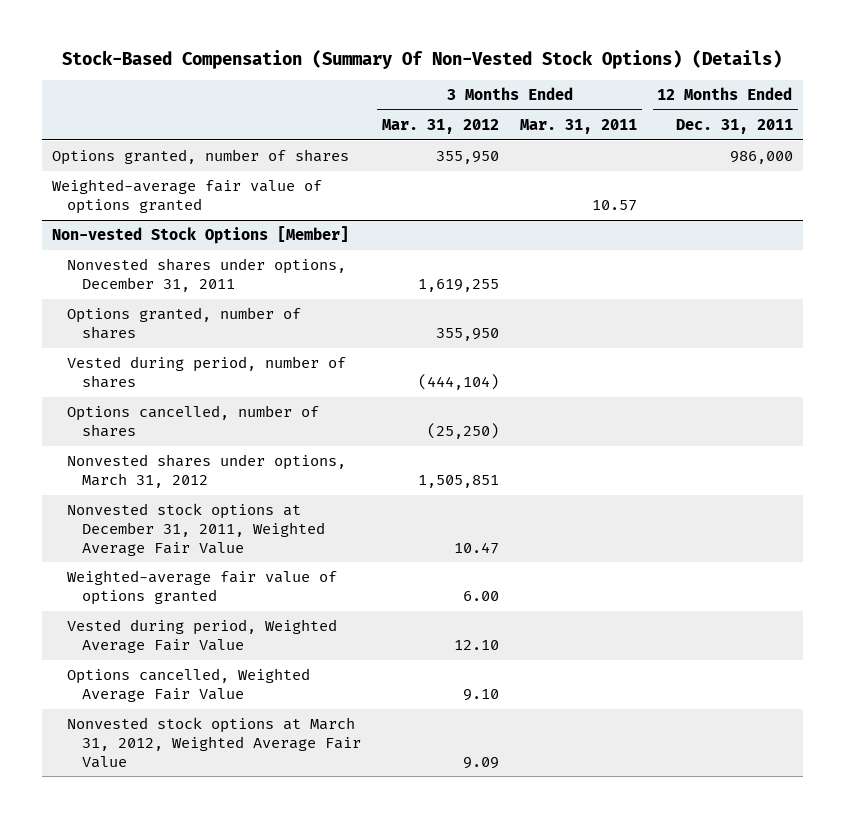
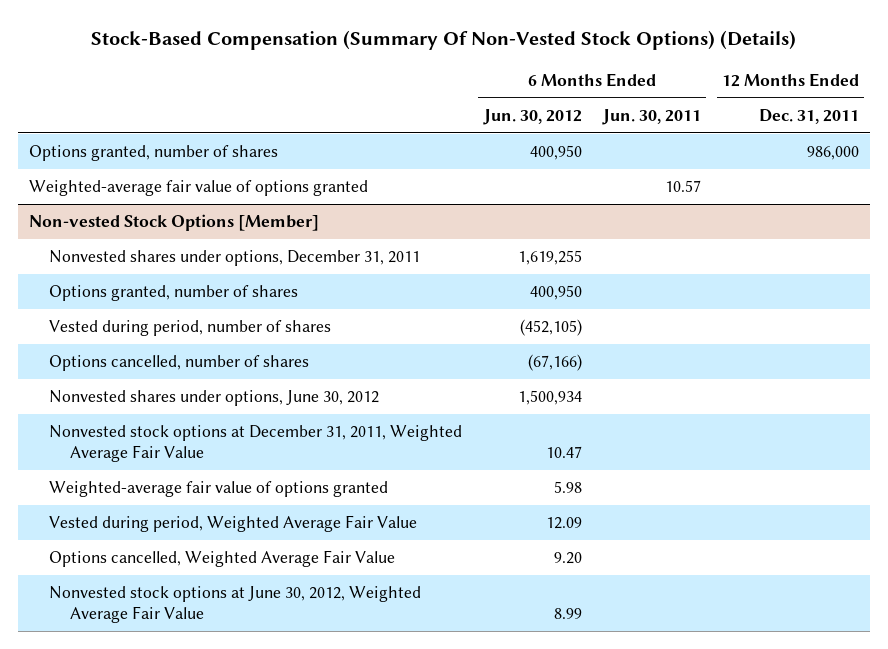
- | 3 Months Ended Mar. 31, 2012 | 3 Months Ended Mar. 31, 2011 | 12 Months Ended Dec. 31, 2011
+ | 6 Months Ended Jun. 30, 2012 | 6 Months Ended Jun. 30, 2011 | 12 Months Ended Dec. 31, 2011
@ Non-vested Stock Options [Member]
- Nonvested shares under options, March 31, 2012 | 1,505,851 | |
+ Nonvested shares under options, June 30, 2012 | 1,500,934 | |
- Nonvested stock options at March 31, 2012, Weighted Average Fair Value | 9.09 | |
+ Nonvested stock options at June 30, 2012, Weighted Average Fair Value | 8.99 | |

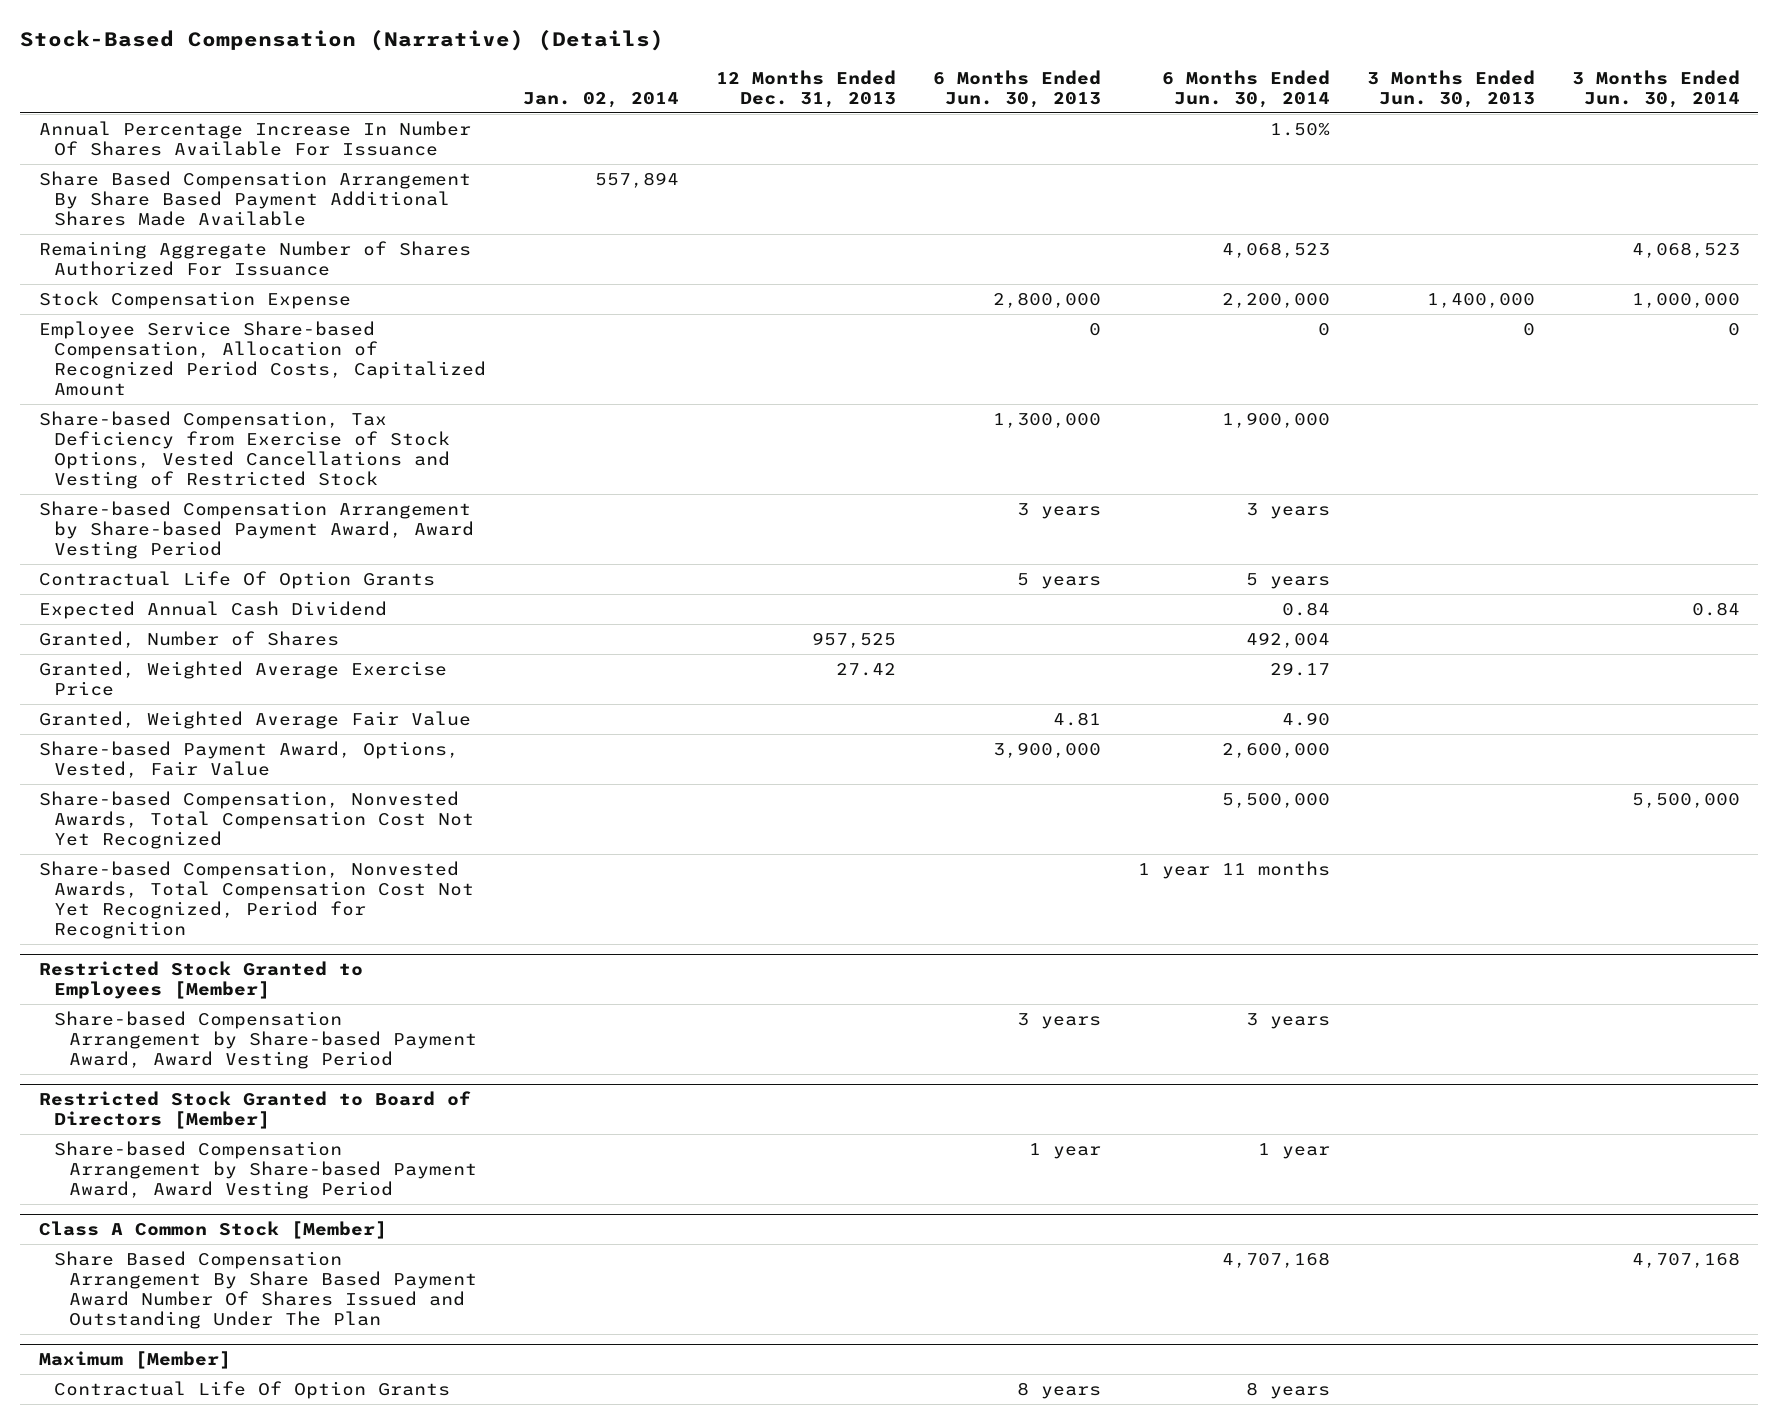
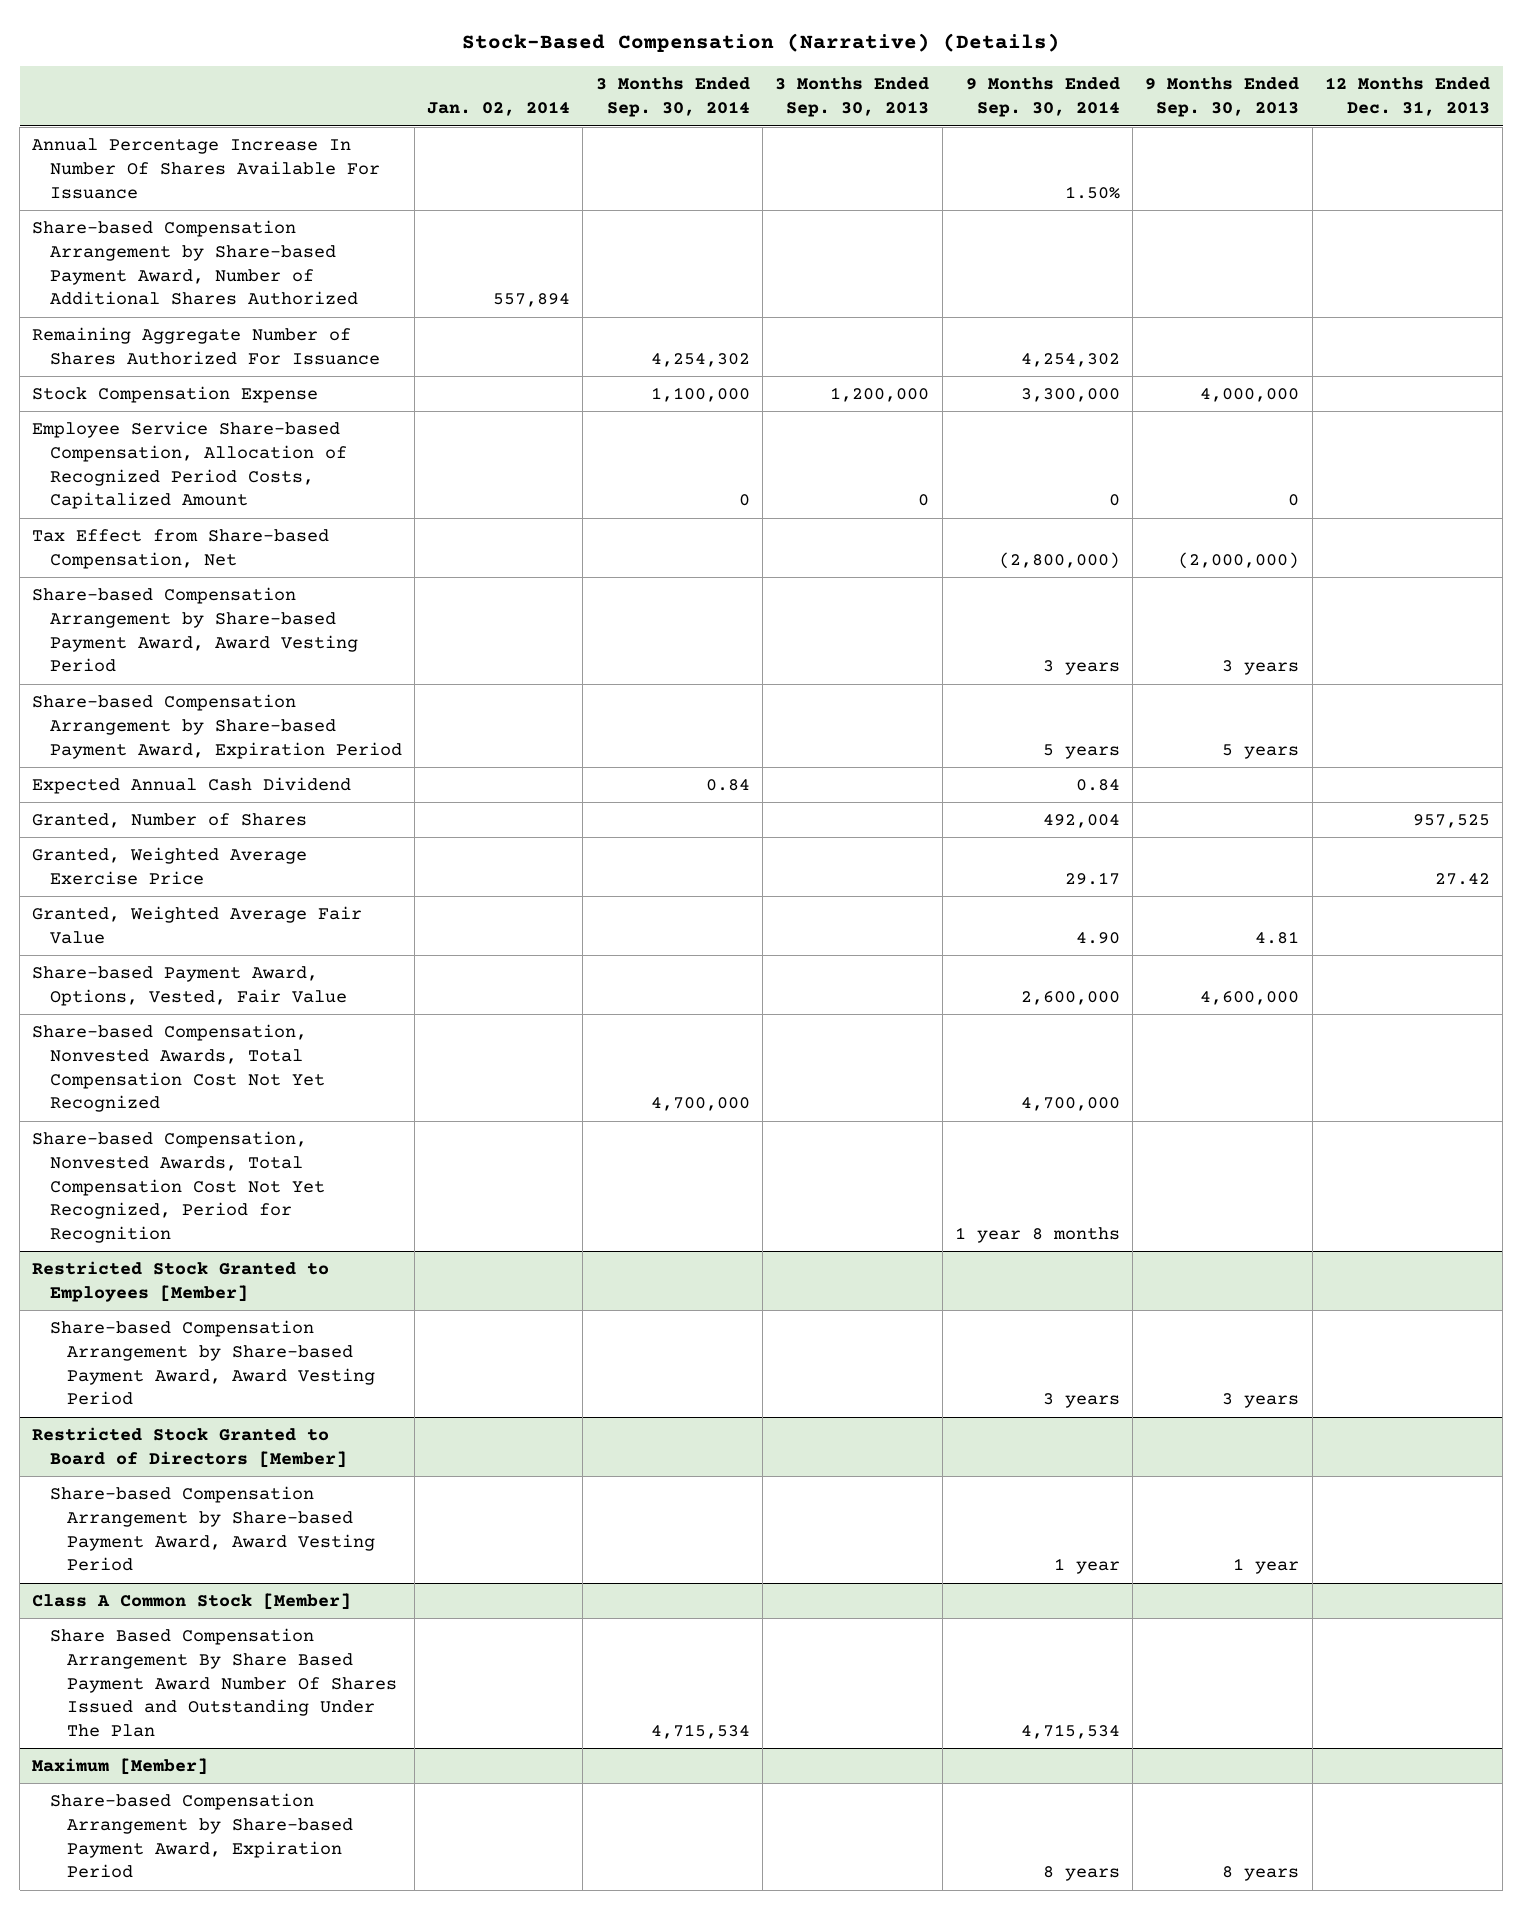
- | Jan. 02, 2014 | 12 Months Ended Dec. 31, 2013 | 6 Months Ended Jun. 30, 2013 | 6 Months Ended Jun. 30, 2014 | 3 Months Ended Jun. 30, 2013 | 3 Months Ended Jun. 30, 2014
+ | Jan. 02, 2014 | 3 Months Ended Sep. 30, 2014 | 3 Months Ended Sep. 30, 2013 | 9 Months Ended Sep. 30, 2014 | 9 Months Ended Sep. 30, 2013 | 12 Months Ended Dec. 31, 2013
- Share Based Compensation Arrangement By Share Based Payment Additional Shares Made Available | 557,894 | | | | |
+ Share-based Compensation Arrangement by Share-based Payment Award, Number of Additional Shares Authorized | 557,894 | | | | |
- Share-based Compensation, Tax Deficiency from Exercise of Stock Options, Vested Cancellations and Vesting of Restricted Stock | | | 1,300,000 | 1,900,000 | |
+ Tax Effect from Share-based Compensation, Net | | | | (2,800,000) | (2,000,000) |
- Contractual Life Of Option Grants | | | 5 years | 5 years | |
+ Share-based Compensation Arrangement by Share-based Payment Award, Expiration Period | | | | 5 years | 5 years |
@ Maximum [Member]
- Contractual Life Of Option Grants | | | 8 years | 8 years | |
+ Share-based Compensation Arrangement by Share-based Payment Award, Expiration Period | | | | 8 years | 8 years |

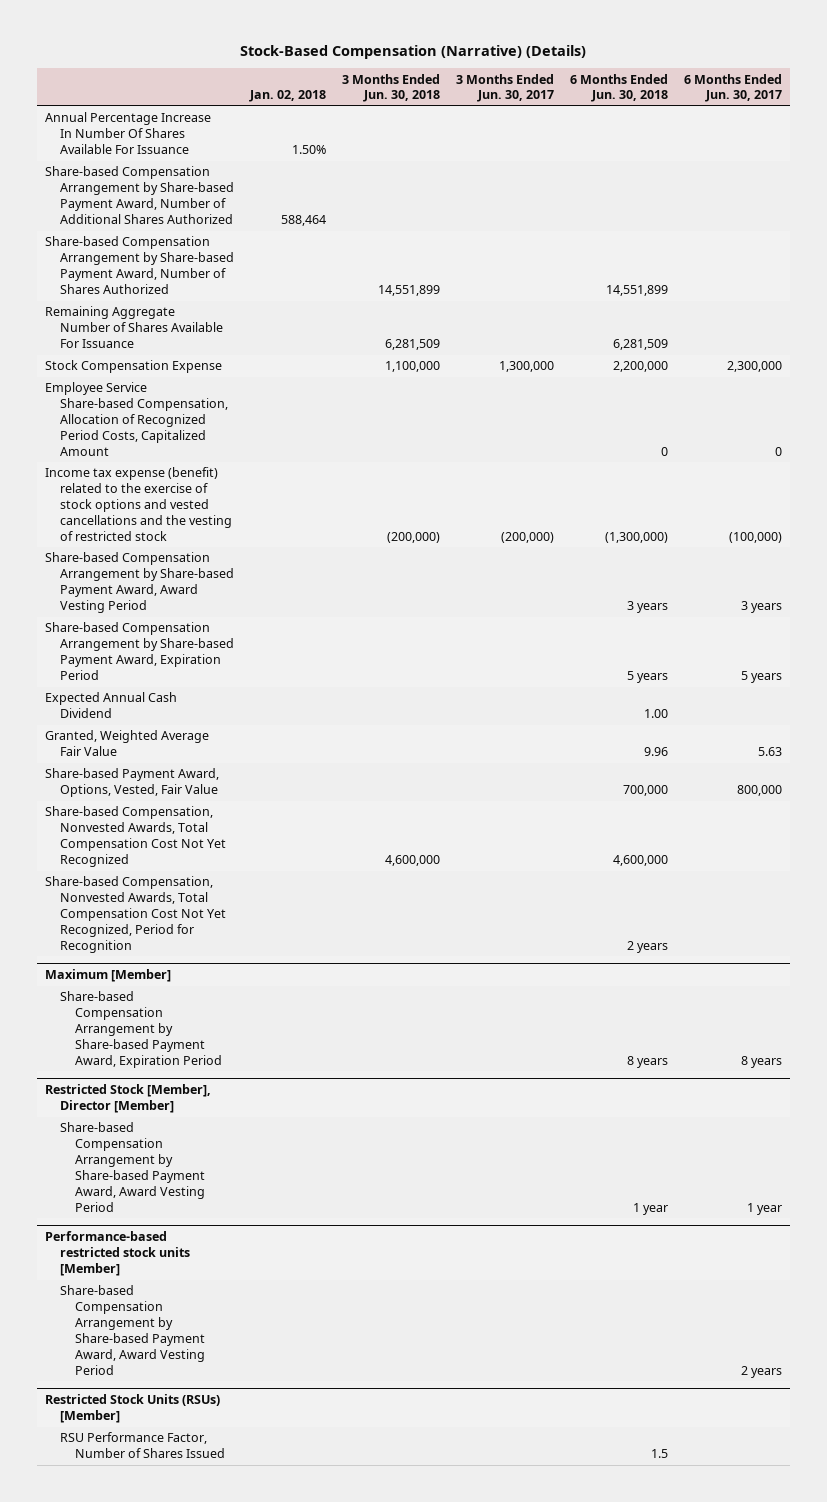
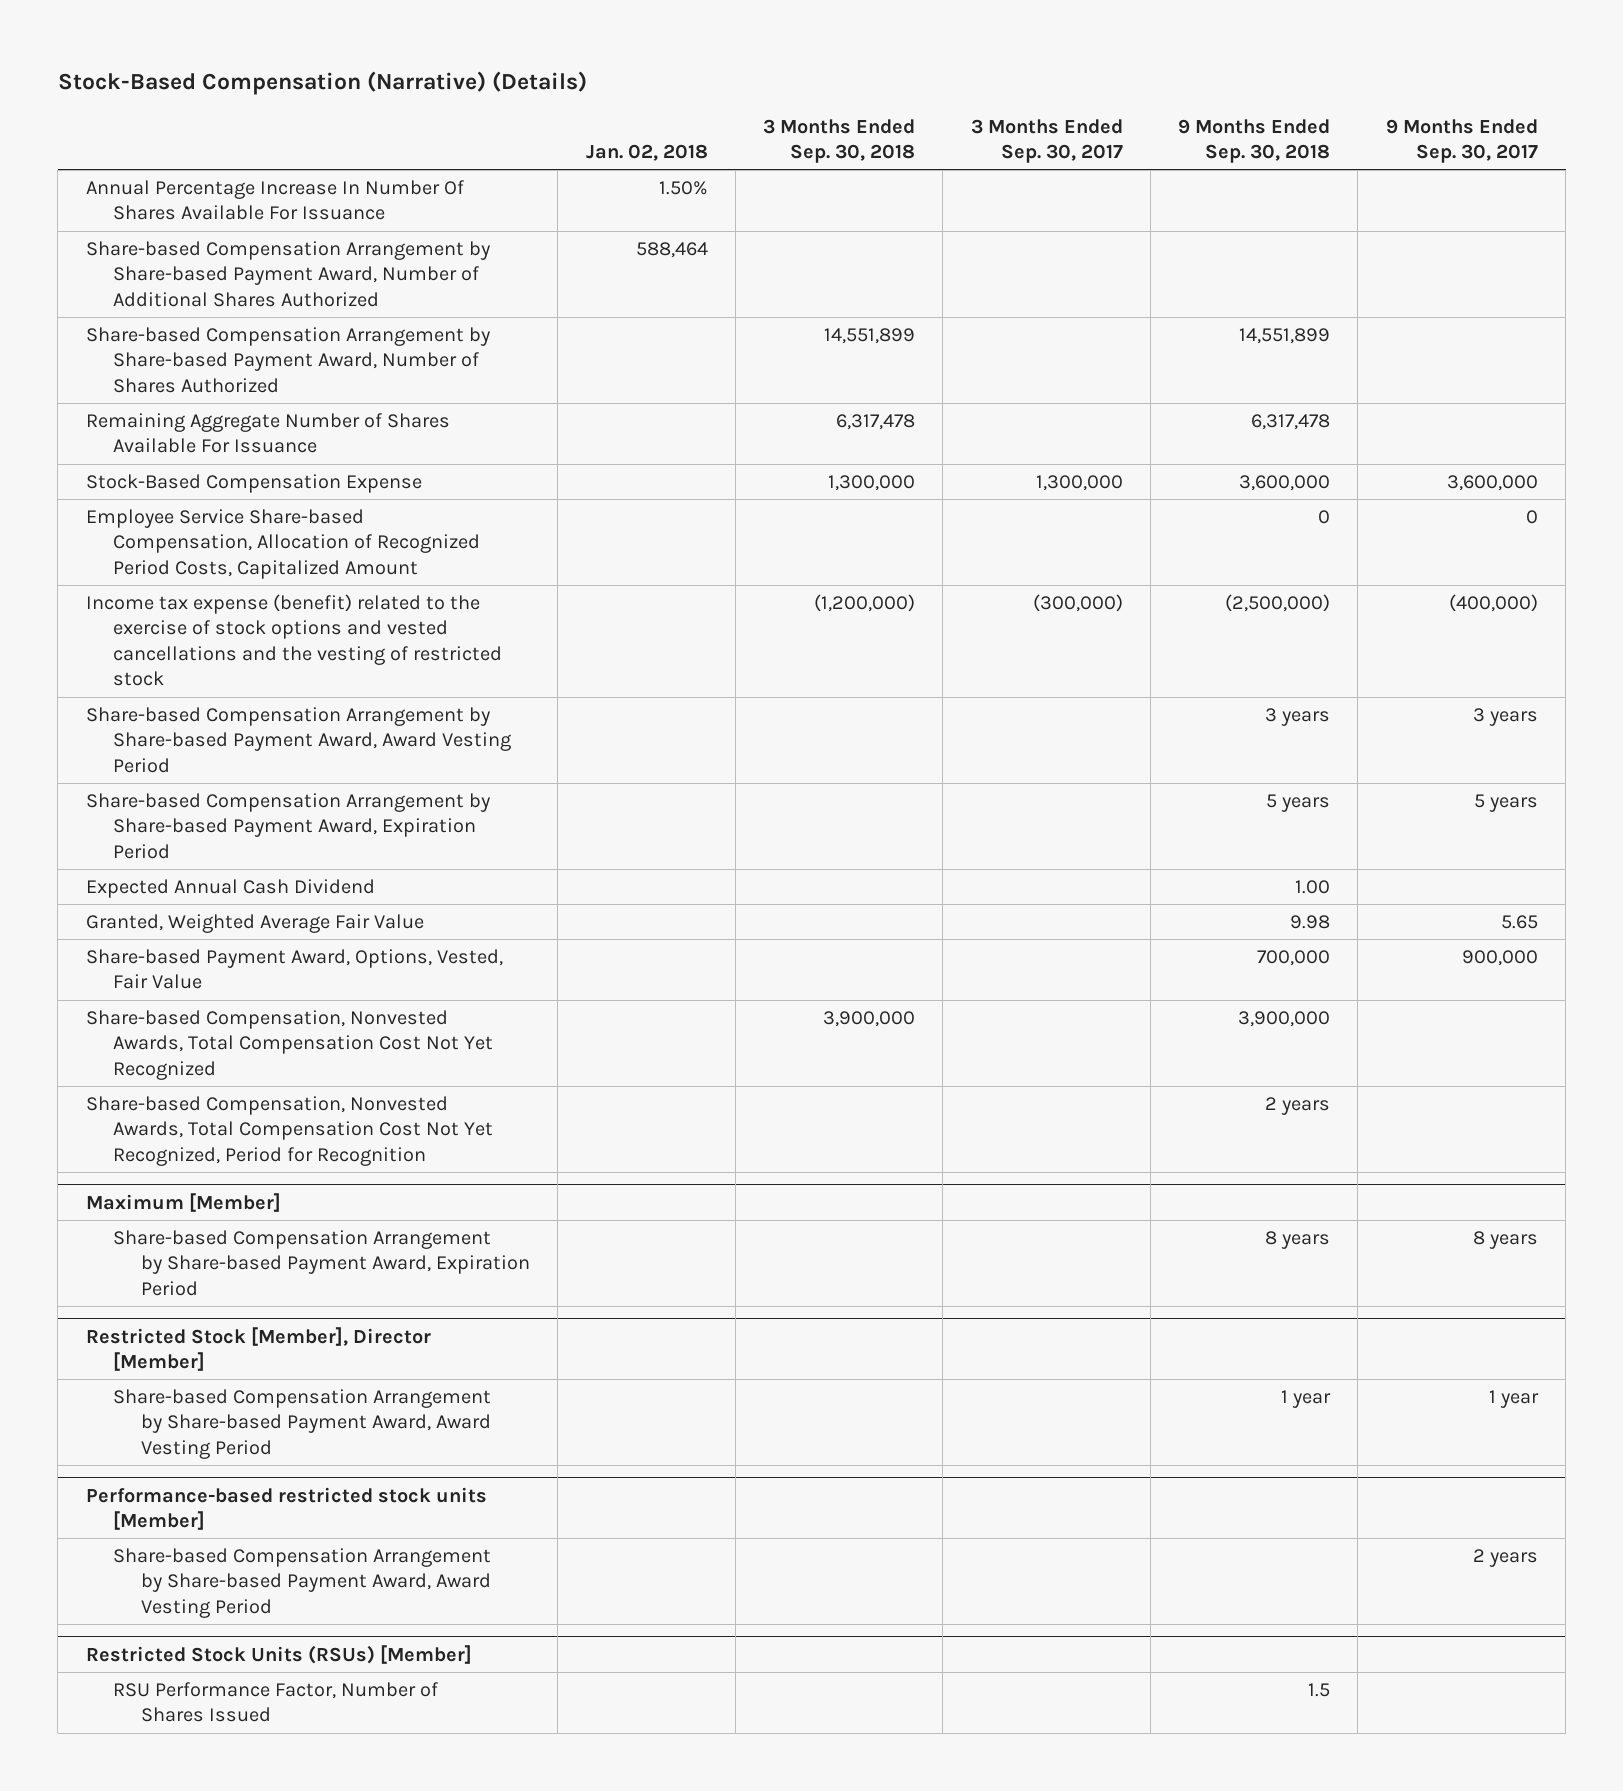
- | Jan. 02, 2018 | 3 Months Ended Jun. 30, 2018 | 3 Months Ended Jun. 30, 2017 | 6 Months Ended Jun. 30, 2018 | 6 Months Ended Jun. 30, 2017
+ | Jan. 02, 2018 | 3 Months Ended Sep. 30, 2018 | 3 Months Ended Sep. 30, 2017 | 9 Months Ended Sep. 30, 2018 | 9 Months Ended Sep. 30, 2017
- Stock Compensation Expense | | 1,100,000 | 1,300,000 | 2,200,000 | 2,300,000
+ Stock-Based Compensation Expense | | 1,300,000 | 1,300,000 | 3,600,000 | 3,600,000

